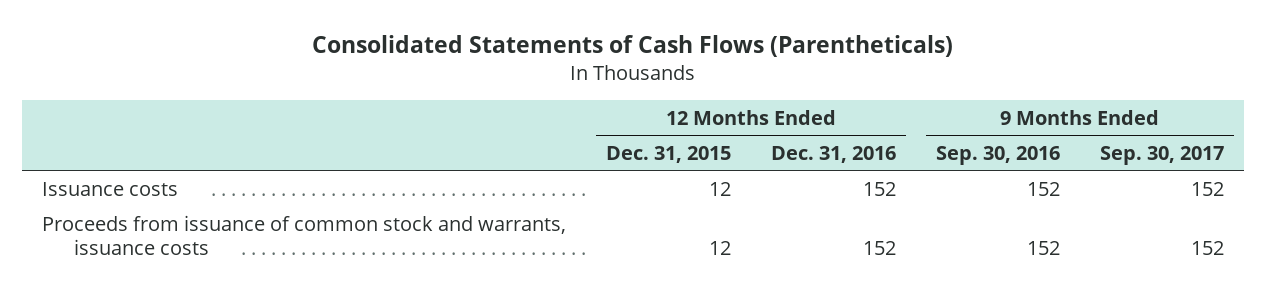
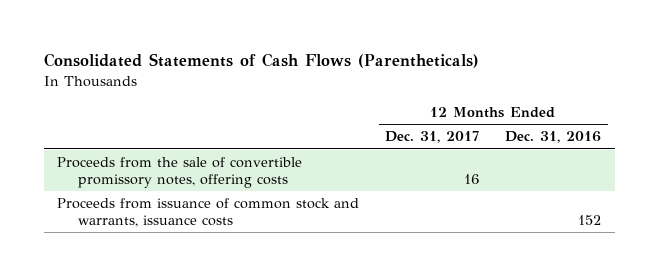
- | 12 Months Ended Dec. 31, 2015 | 12 Months Ended Dec. 31, 2016 | 9 Months Ended Sep. 30, 2016 | 9 Months Ended Sep. 30, 2017
+ | 12 Months Ended Dec. 31, 2017 | 12 Months Ended Dec. 31, 2016
- Issuance costs | 12 | 152 | 152 | 152
+ Proceeds from the sale of convertible promissory notes, offering costs | 16 |

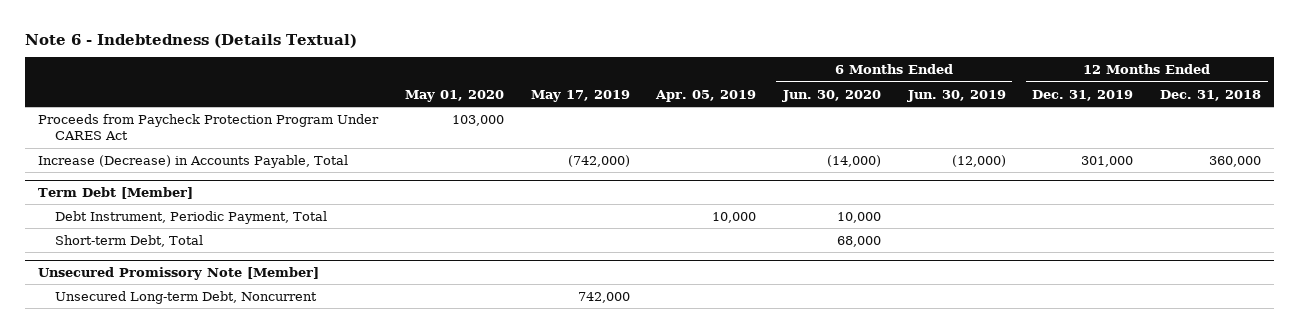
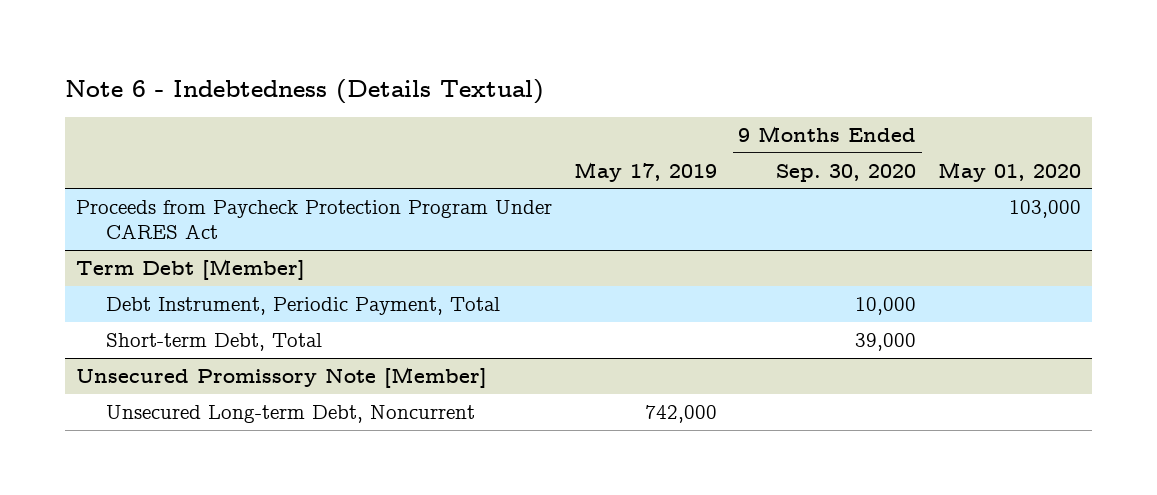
- | May 01, 2020 | May 17, 2019 | Apr. 05, 2019 | 6 Months Ended Jun. 30, 2020 | 6 Months Ended Jun. 30, 2019 | 12 Months Ended Dec. 31, 2019 | 12 Months Ended Dec. 31, 2018
+ | May 17, 2019 | 9 Months Ended Sep. 30, 2020 | May 01, 2020
- Increase (Decrease) in Accounts Payable, Total | | (742,000) | | (14,000) | (12,000) | 301,000 | 360,000

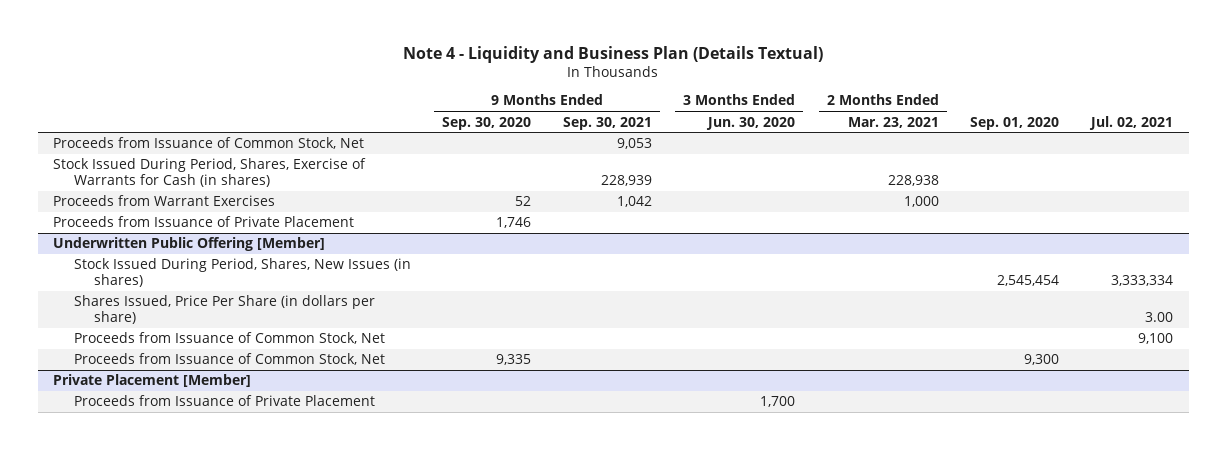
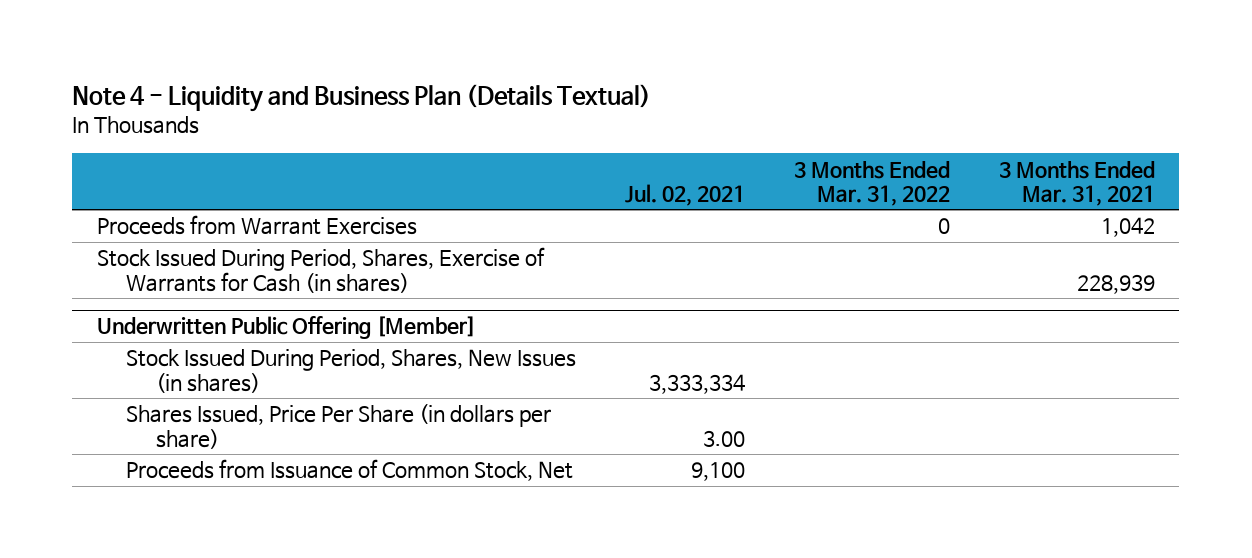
- | 9 Months Ended Sep. 30, 2020 | 9 Months Ended Sep. 30, 2021 | 3 Months Ended Jun. 30, 2020 | 2 Months Ended Mar. 23, 2021 | Sep. 01, 2020 | Jul. 02, 2021
+ | Jul. 02, 2021 | 3 Months Ended Mar. 31, 2022 | 3 Months Ended Mar. 31, 2021
- Proceeds from Issuance of Common Stock, Net | | 9,053 | | | |
- Proceeds from Issuance of Private Placement | 1,746 | | | | |
moved down: Stock Issued During Period, Shares, Exercise of Warrants for Cash (in shares) | | | 228,939
@ Underwritten Public Offering [Member]
- Proceeds from Issuance of Common Stock, Net | 9,335 | | | | 9,300 |
- Private Placement [Member]
- Proceeds from Issuance of Private Placement | | | 1,700 | | |

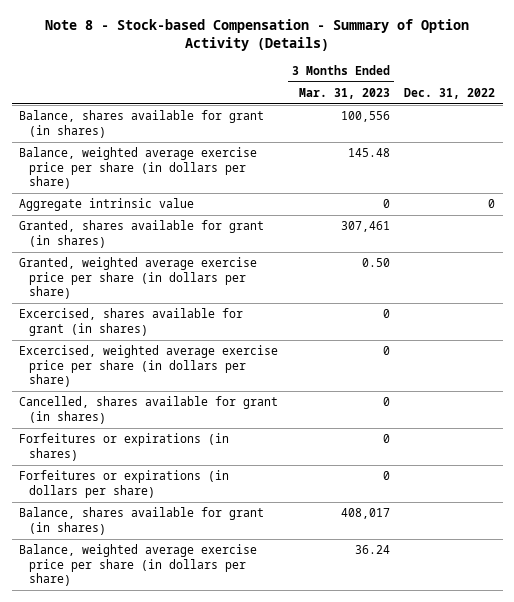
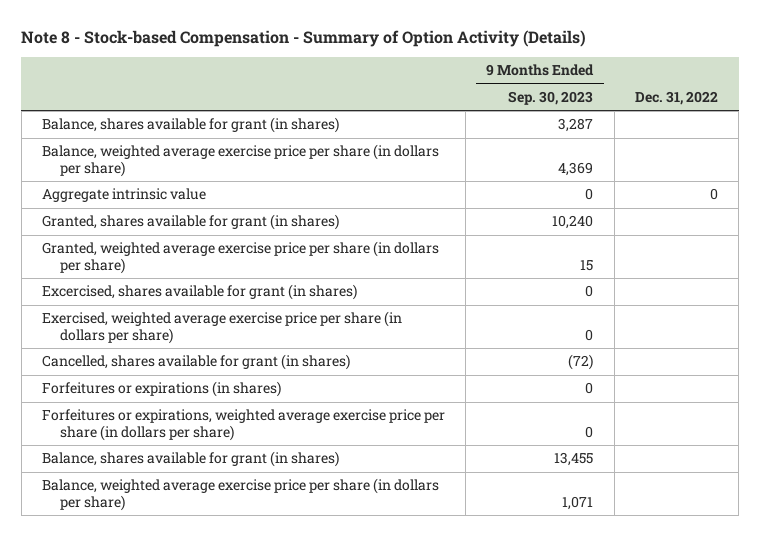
- | 3 Months Ended Mar. 31, 2023 | Dec. 31, 2022
+ | 9 Months Ended Sep. 30, 2023 | Dec. 31, 2022
- Excercised, weighted average exercise price per share (in dollars per share) | 0 |
+ Exercised, weighted average exercise price per share (in dollars per share) | 0 |
- Forfeitures or expirations (in dollars per share) | 0 |
+ Forfeitures or expirations, weighted average exercise price per share (in dollars per share) | 0 |

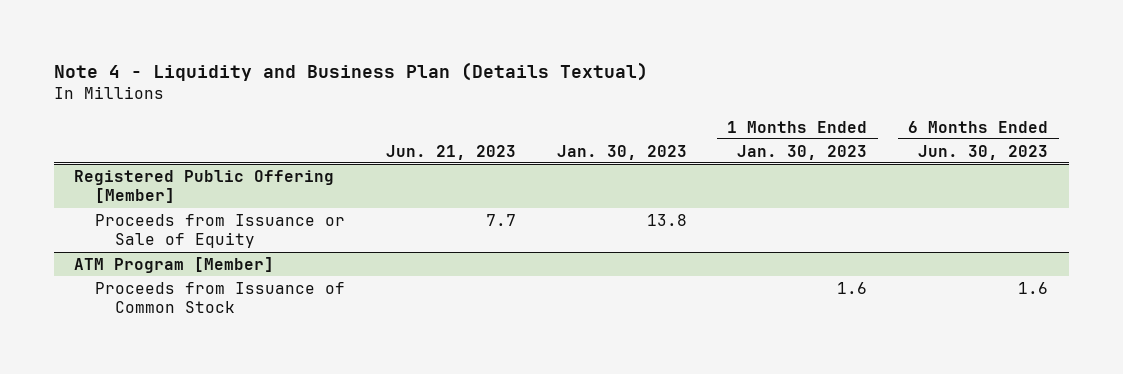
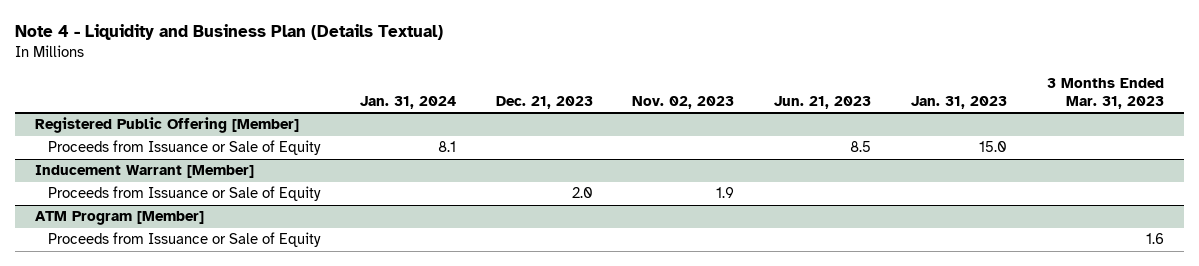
- | Jun. 21, 2023 | Jan. 30, 2023 | 1 Months Ended Jan. 30, 2023 | 6 Months Ended Jun. 30, 2023
+ | Jan. 31, 2024 | Dec. 21, 2023 | Nov. 02, 2023 | Jun. 21, 2023 | Jan. 31, 2023 | 3 Months Ended Mar. 31, 2023
@ Registered Public Offering [Member]
- Proceeds from Issuance or Sale of Equity | 7.7 | 13.8 | |
+ Proceeds from Issuance or Sale of Equity | 8.1 | | | 8.5 | 15.0 |
+ Inducement Warrant [Member]
+ Proceeds from Issuance or Sale of Equity | | 2.0 | 1.9 | | |
@ ATM Program [Member]
- Proceeds from Issuance of Common Stock | | | 1.6 | 1.6
+ Proceeds from Issuance or Sale of Equity | | | | | | 1.6

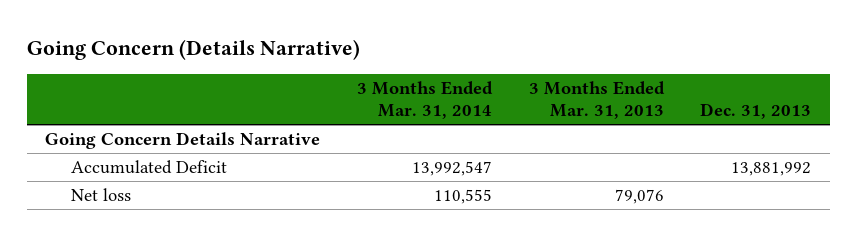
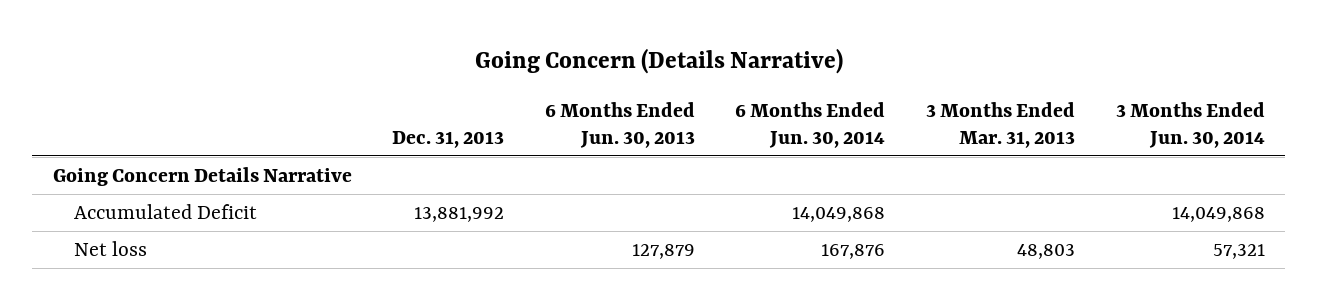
- | 3 Months Ended Mar. 31, 2014 | 3 Months Ended Mar. 31, 2013 | Dec. 31, 2013
+ | Dec. 31, 2013 | 6 Months Ended Jun. 30, 2013 | 6 Months Ended Jun. 30, 2014 | 3 Months Ended Mar. 31, 2013 | 3 Months Ended Jun. 30, 2014
- Net loss | 110,555 | 79,076 |
+ Net loss | | 127,879 | 167,876 | 48,803 | 57,321

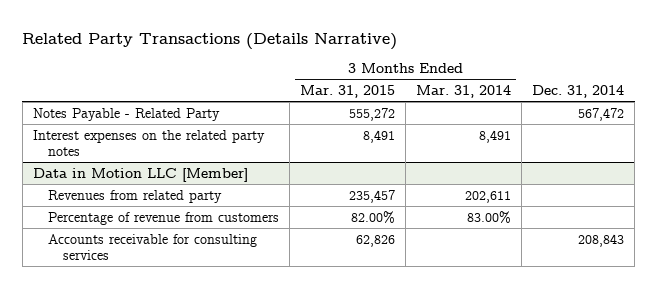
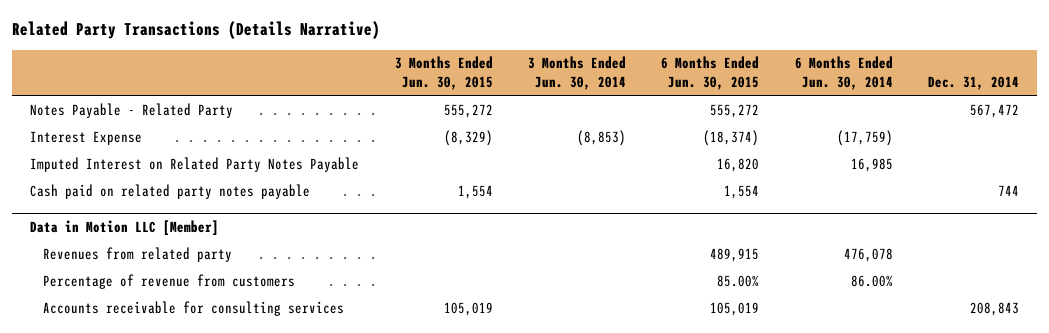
- | 3 Months Ended Mar. 31, 2015 | 3 Months Ended Mar. 31, 2014 | Dec. 31, 2014
+ | 3 Months Ended Jun. 30, 2015 | 3 Months Ended Jun. 30, 2014 | 6 Months Ended Jun. 30, 2015 | 6 Months Ended Jun. 30, 2014 | Dec. 31, 2014
- Interest expenses on the related party notes | 8,491 | 8,491 |
+ Interest Expense | (8,329) | (8,853) | (18,374) | (17,759) |
+ Imputed Interest on Related Party Notes Payable | | | 16,820 | 16,985 |
+ Cash paid on related party notes payable | 1,554 | | 1,554 | | 744

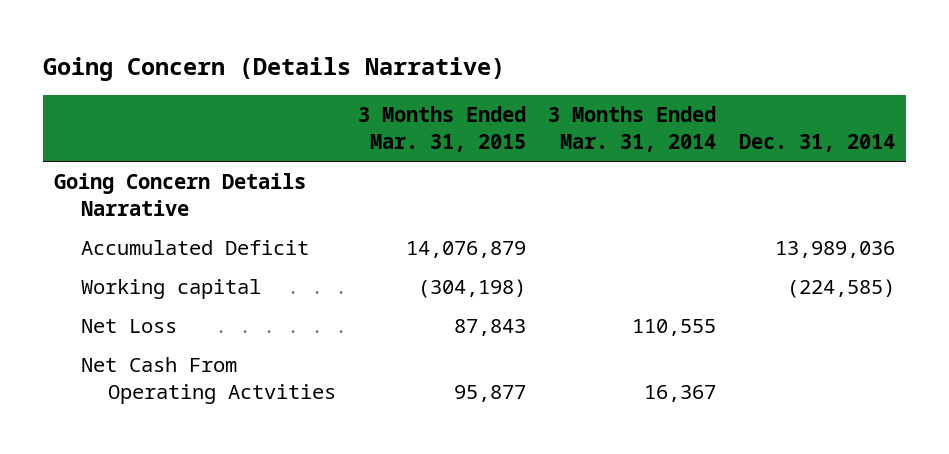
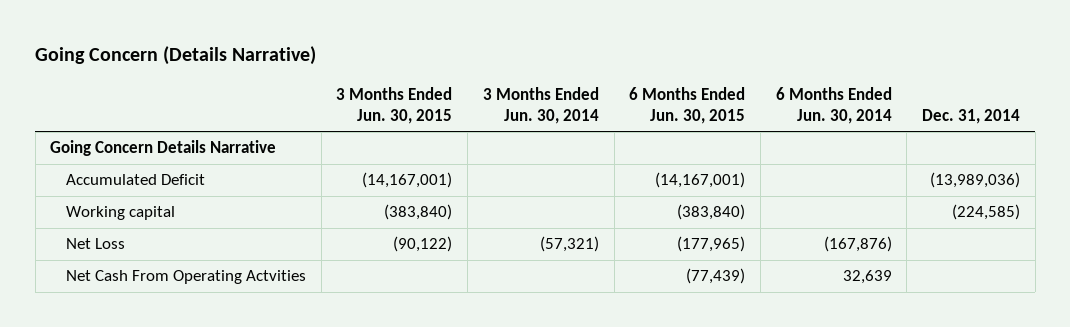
- | 3 Months Ended Mar. 31, 2015 | 3 Months Ended Mar. 31, 2014 | Dec. 31, 2014
+ | 3 Months Ended Jun. 30, 2015 | 3 Months Ended Jun. 30, 2014 | 6 Months Ended Jun. 30, 2015 | 6 Months Ended Jun. 30, 2014 | Dec. 31, 2014
- Accumulated Deficit | 14,076,879 | | 13,989,036
+ Accumulated Deficit | (14,167,001) | | (14,167,001) | | (13,989,036)

